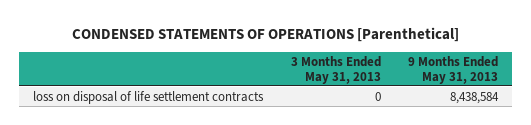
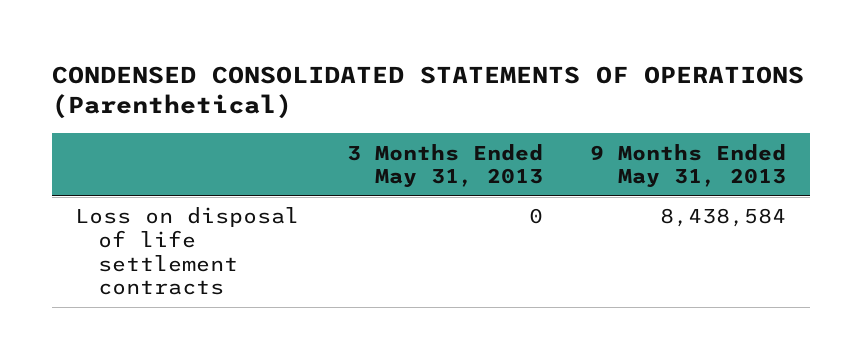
- CONDENSED STATEMENTS OF OPERATIONS [Parenthetical]
+ CONDENSED CONSOLIDATED STATEMENTS OF OPERATIONS (Parenthetical)
- loss on disposal of life settlement contracts | 0 | 8,438,584
+ Loss on disposal of life settlement contracts | 0 | 8,438,584

